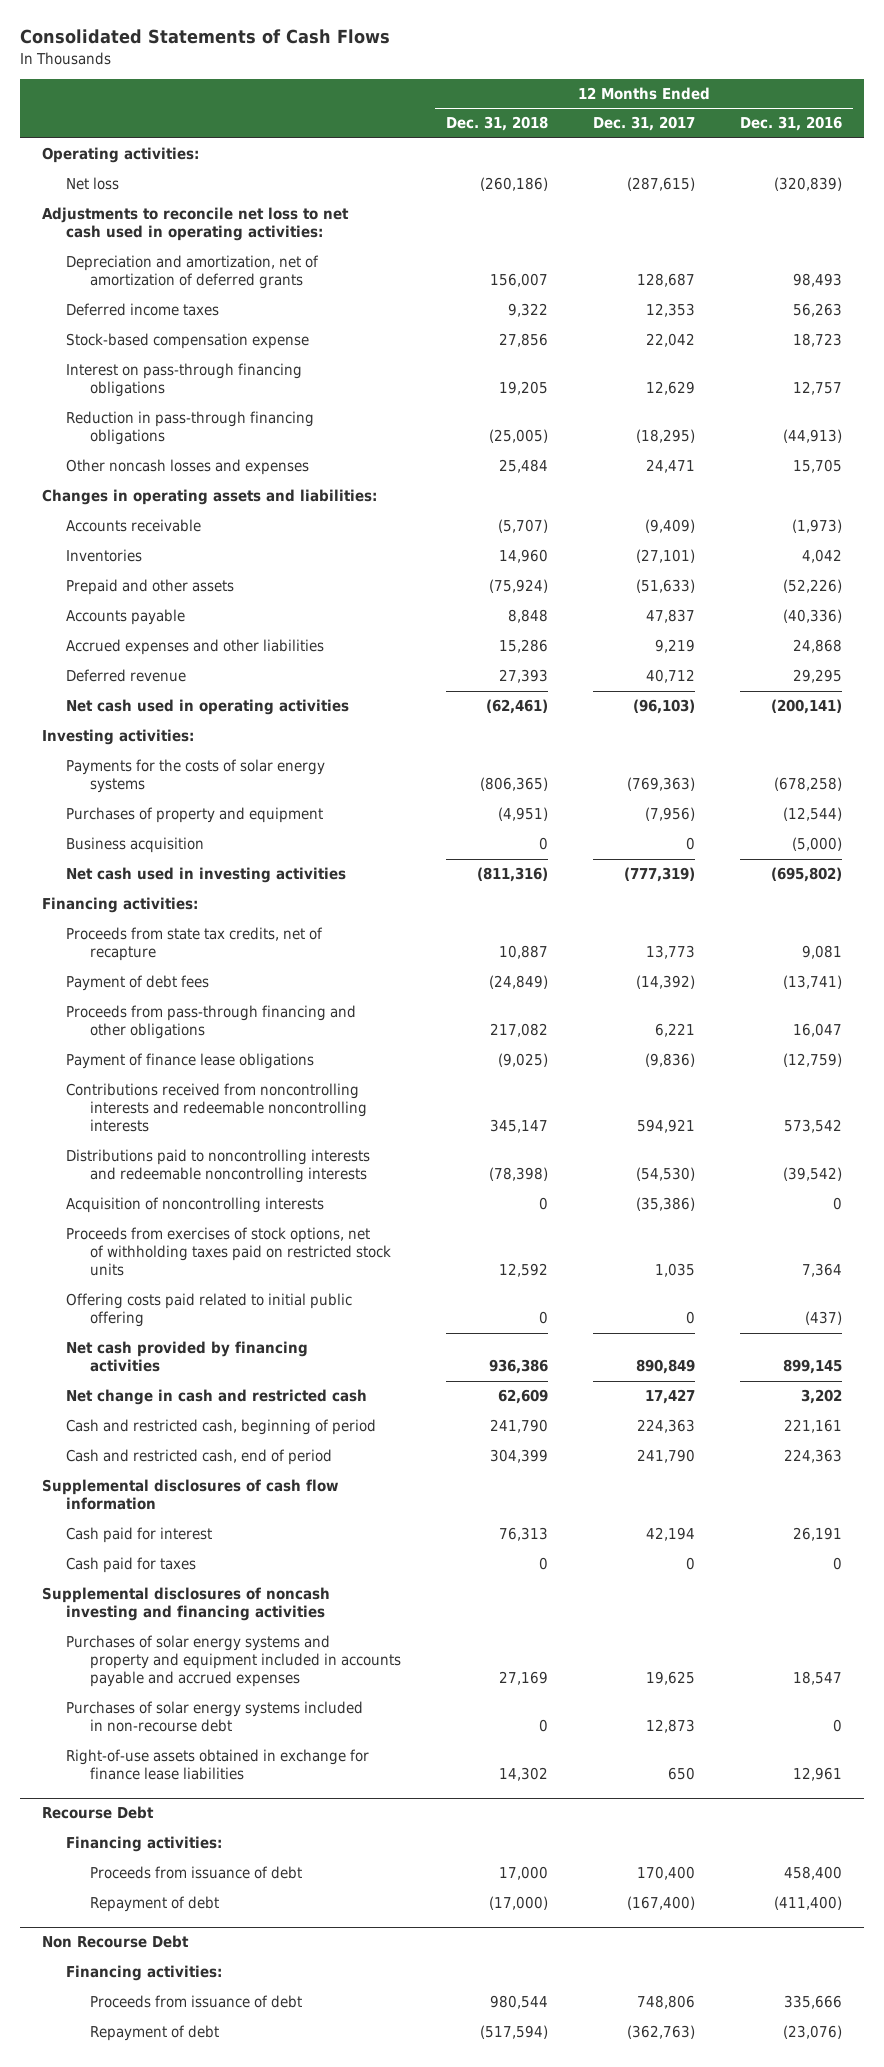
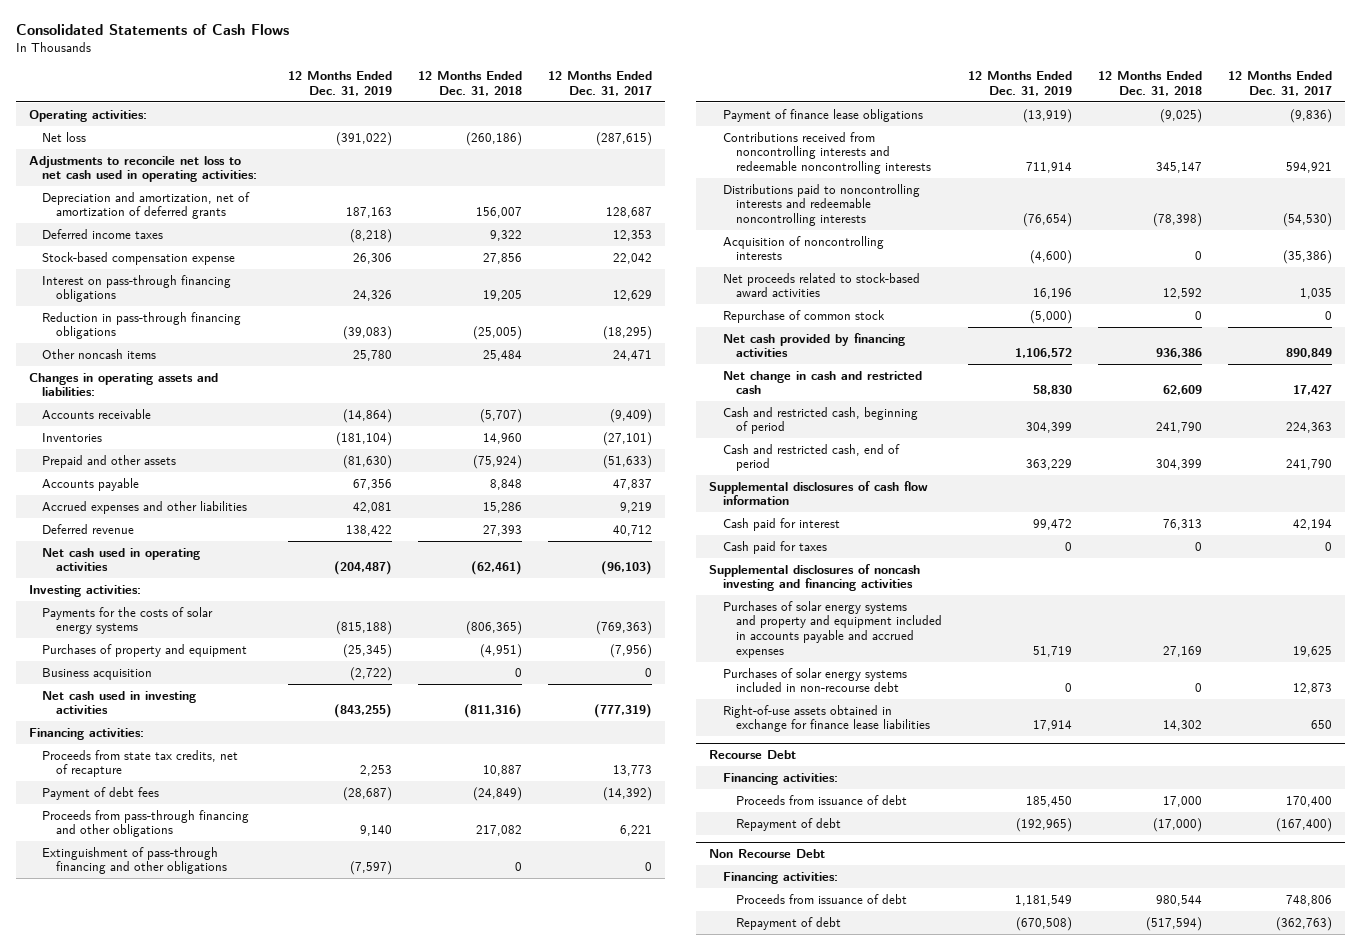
- | 12 Months Ended Dec. 31, 2018 | 12 Months Ended Dec. 31, 2017 | 12 Months Ended Dec. 31, 2016
+ | 12 Months Ended Dec. 31, 2019 | 12 Months Ended Dec. 31, 2018 | 12 Months Ended Dec. 31, 2017
- Other noncash losses and expenses | 25,484 | 24,471 | 15,705
+ Other noncash items | 25,780 | 25,484 | 24,471
+ Extinguishment of pass-through financing and other obligations | (7,597) | 0 | 0
- Proceeds from exercises of stock options, net of withholding taxes paid on restricted stock units | 12,592 | 1,035 | 7,364
- Offering costs paid related to initial public offering | 0 | 0 | (437)
+ Net proceeds related to stock-based award activities | 16,196 | 12,592 | 1,035
+ Repurchase of common stock | (5,000) | 0 | 0

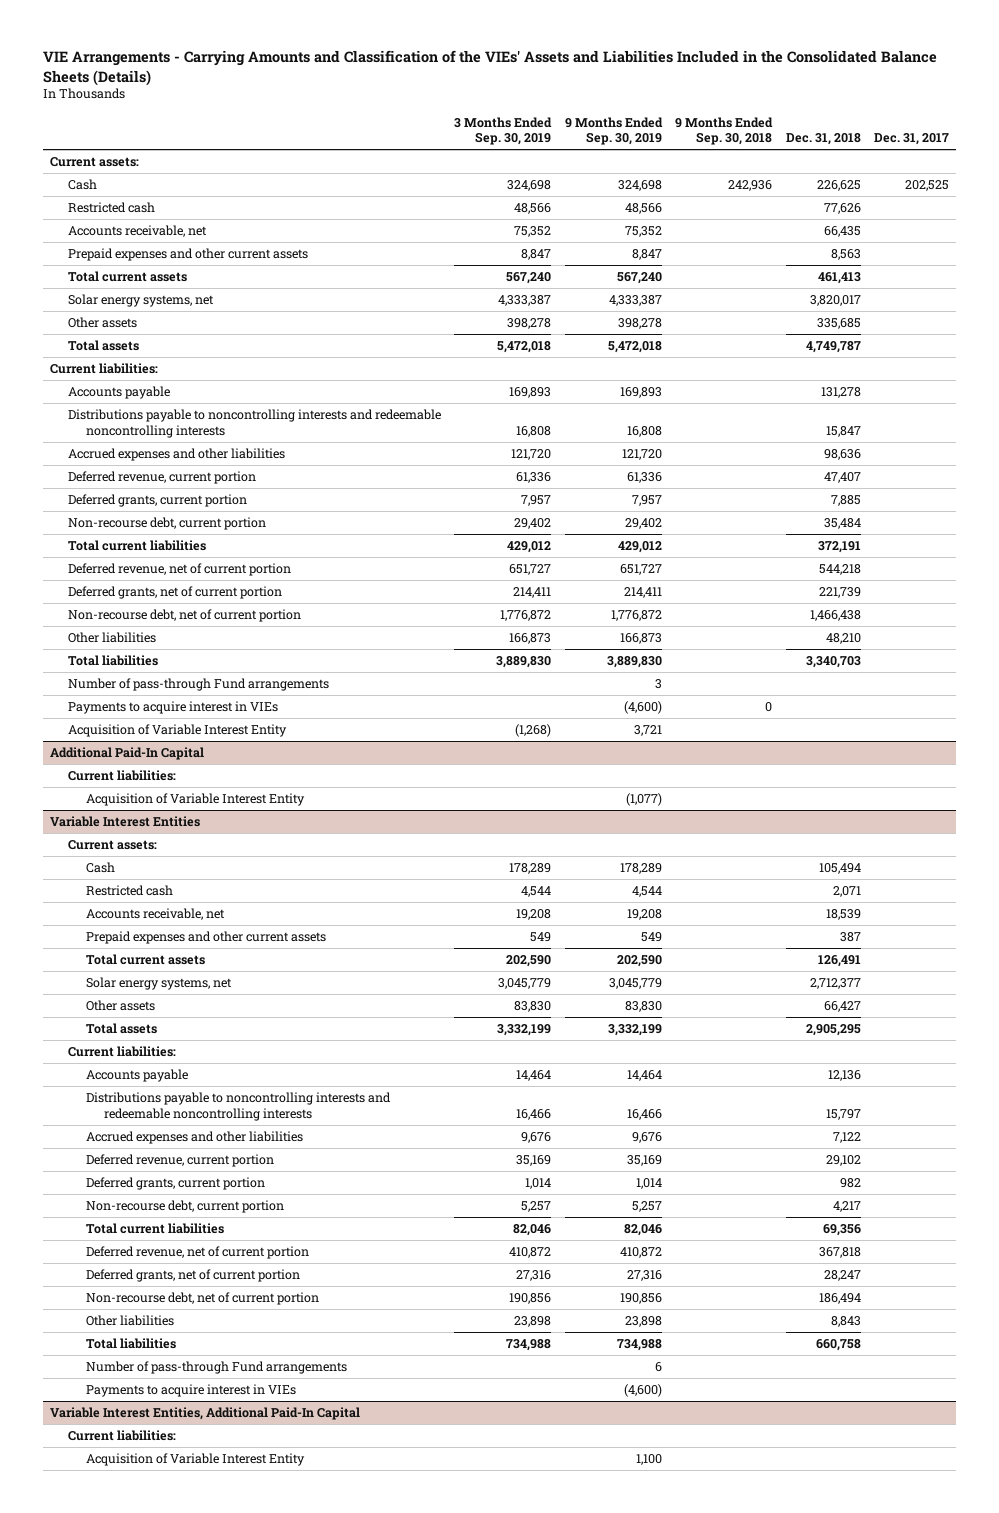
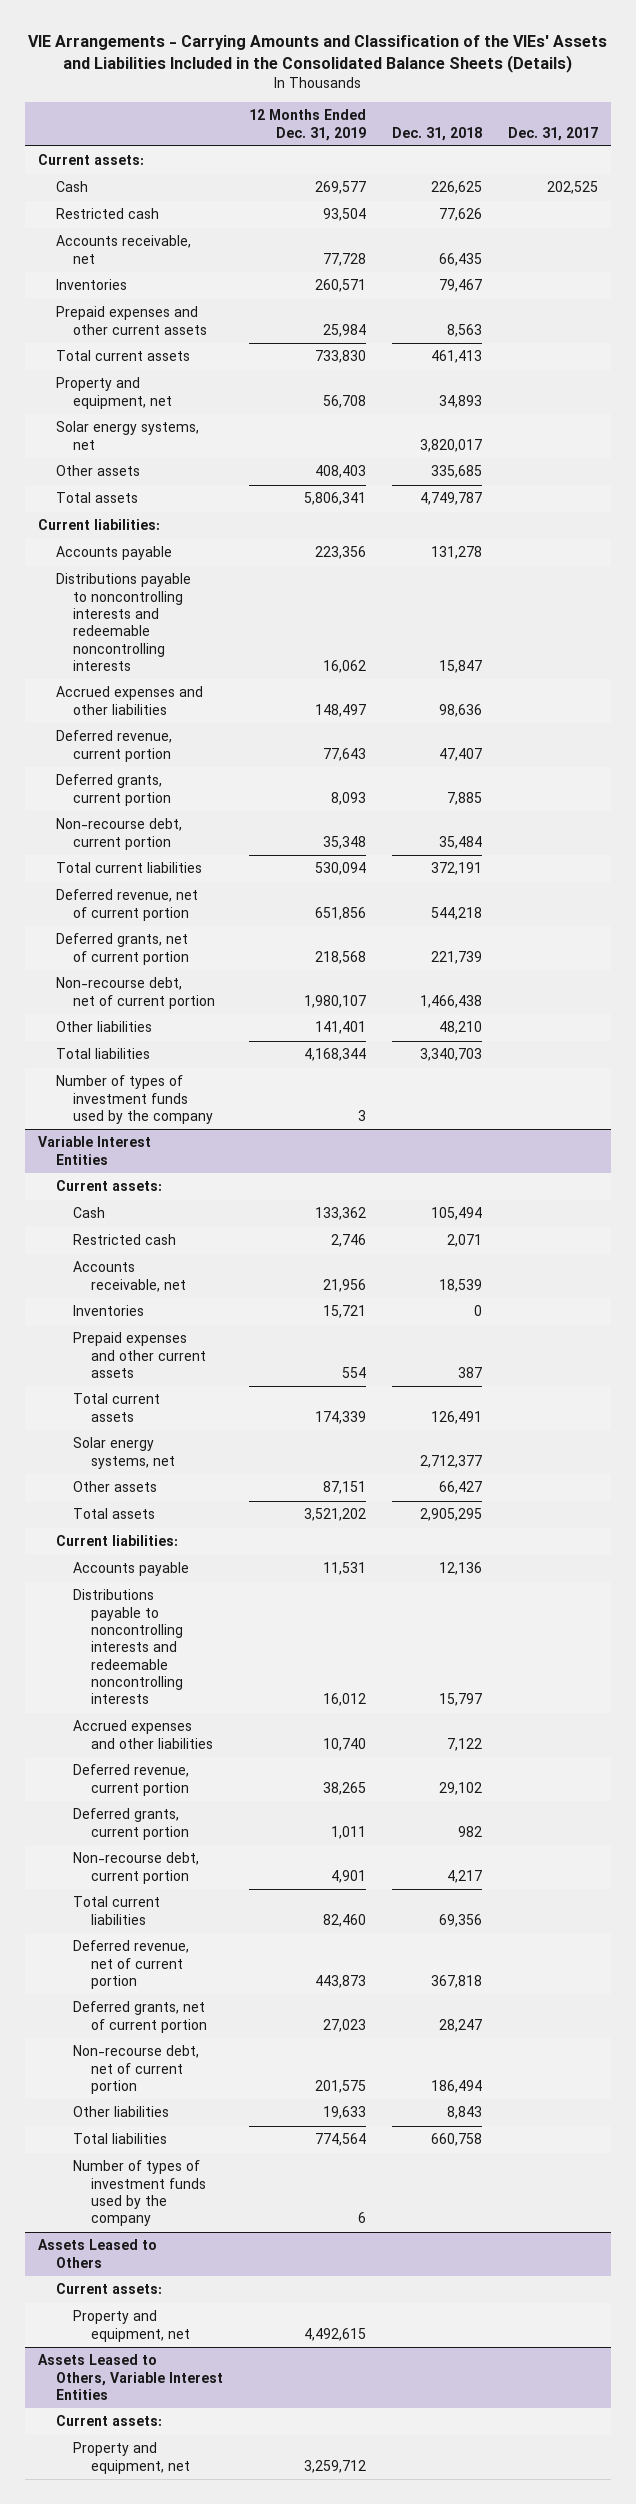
- | 3 Months Ended Sep. 30, 2019 | 9 Months Ended Sep. 30, 2019 | 9 Months Ended Sep. 30, 2018 | Dec. 31, 2018 | Dec. 31, 2017
+ | 12 Months Ended Dec. 31, 2019 | Dec. 31, 2018 | Dec. 31, 2017
+ Inventories | 260,571 | 79,467 |
+ Property and equipment, net | 56,708 | 34,893 |
- Number of pass-through Fund arrangements | | 3 | | |
- Payments to acquire interest in VIEs | | (4,600) | 0 | |
- Acquisition of Variable Interest Entity | (1,268) | 3,721 | | |
- Additional Paid-In Capital
- Current liabilities:
- Acquisition of Variable Interest Entity | | (1,077) | | |
+ Number of types of investment funds used by the company | 3 | |
@ Variable Interest Entities
+ Inventories | 15,721 | 0 |
- Number of pass-through Fund arrangements | | 6 | | |
- Payments to acquire interest in VIEs | | (4,600) | | |
- Variable Interest Entities, Additional Paid-In Capital
- Current liabilities:
- Acquisition of Variable Interest Entity | | 1,100 | | |
@ Variable Interest Entities
+ Number of types of investment funds used by the company | 6 | |
+ Assets Leased to Others
+ Current assets:
+ Property and equipment, net | 4,492,615 | |
+ Assets Leased to Others, Variable Interest Entities
+ Current assets:
+ Property and equipment, net | 3,259,712 | |

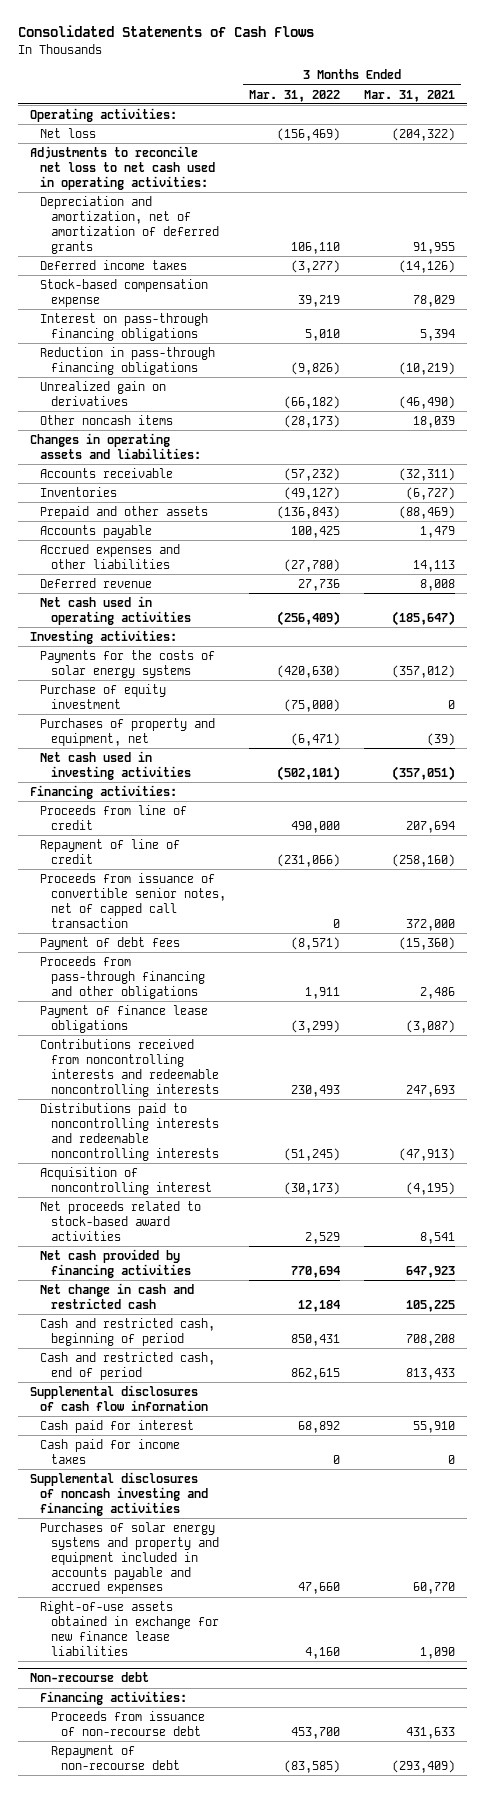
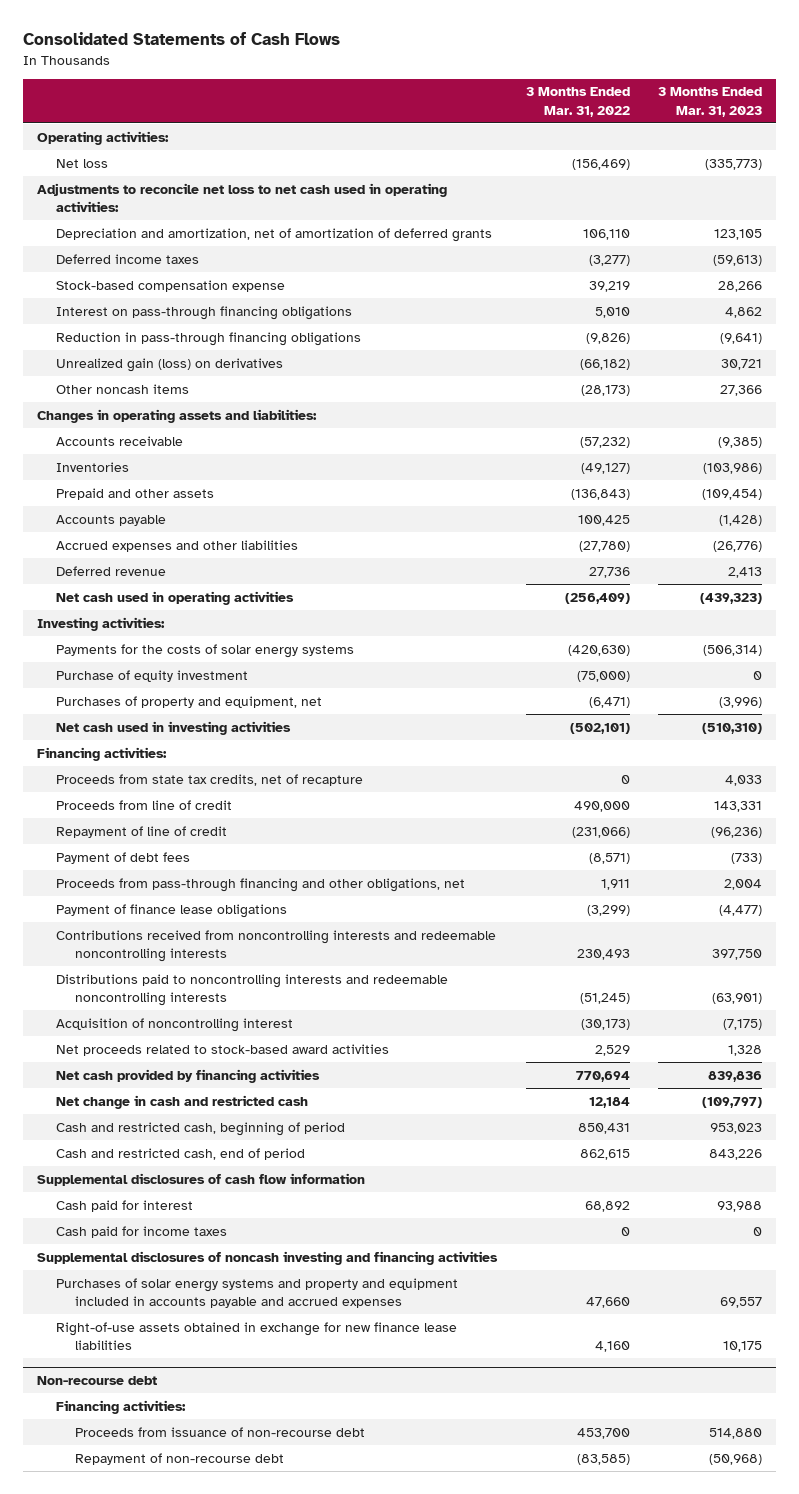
- | 3 Months Ended Mar. 31, 2022 | 3 Months Ended Mar. 31, 2021
+ | 3 Months Ended Mar. 31, 2022 | 3 Months Ended Mar. 31, 2023
- Unrealized gain on derivatives | (66,182) | (46,490)
+ Unrealized gain (loss) on derivatives | (66,182) | 30,721
+ Proceeds from state tax credits, net of recapture | 0 | 4,033
- Proceeds from issuance of convertible senior notes, net of capped call transaction | 0 | 372,000
- Proceeds from pass-through financing and other obligations | 1,911 | 2,486
+ Proceeds from pass-through financing and other obligations, net | 1,911 | 2,004

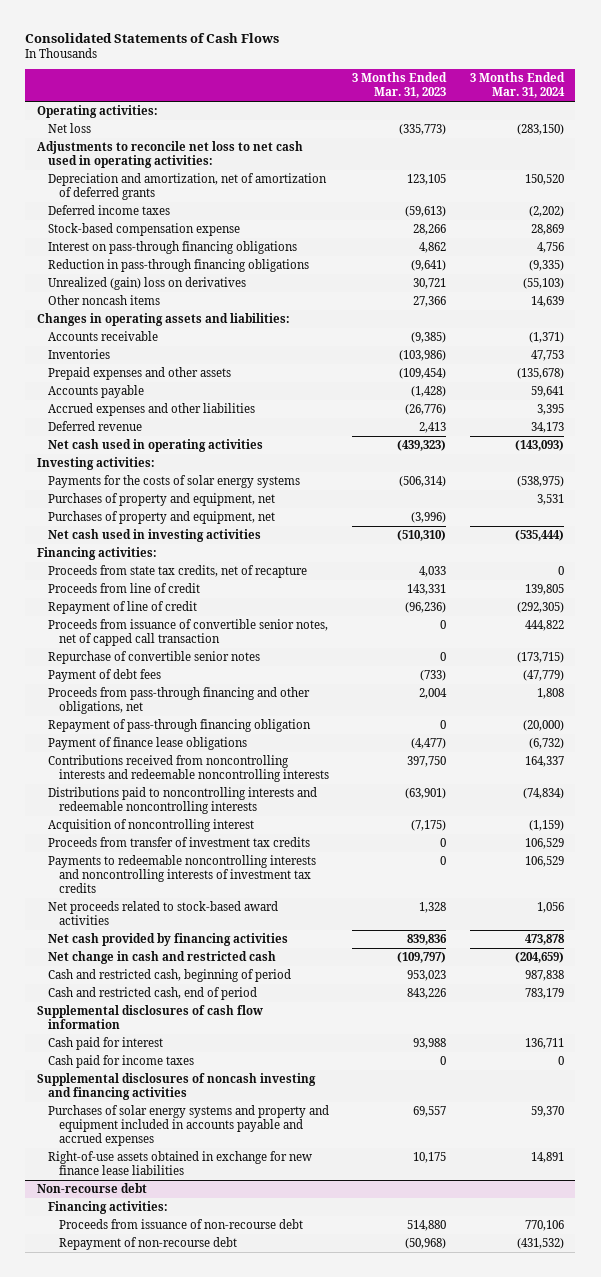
- | 3 Months Ended Mar. 31, 2022 | 3 Months Ended Mar. 31, 2023
+ | 3 Months Ended Mar. 31, 2023 | 3 Months Ended Mar. 31, 2024
- Unrealized gain (loss) on derivatives | (66,182) | 30,721
+ Unrealized (gain) loss on derivatives | 30,721 | (55,103)
- Prepaid and other assets | (136,843) | (109,454)
+ Prepaid expenses and other assets | (109,454) | (135,678)
- Purchase of equity investment | (75,000) | 0
+ Purchases of property and equipment, net | | 3,531
+ Proceeds from issuance of convertible senior notes, net of capped call transaction | 0 | 444,822
+ Repurchase of convertible senior notes | 0 | (173,715)
+ Repayment of pass-through financing obligation | 0 | (20,000)
+ Proceeds from transfer of investment tax credits | 0 | 106,529
+ Payments to redeemable noncontrolling interests and noncontrolling interests of investment tax credits | 0 | 106,529

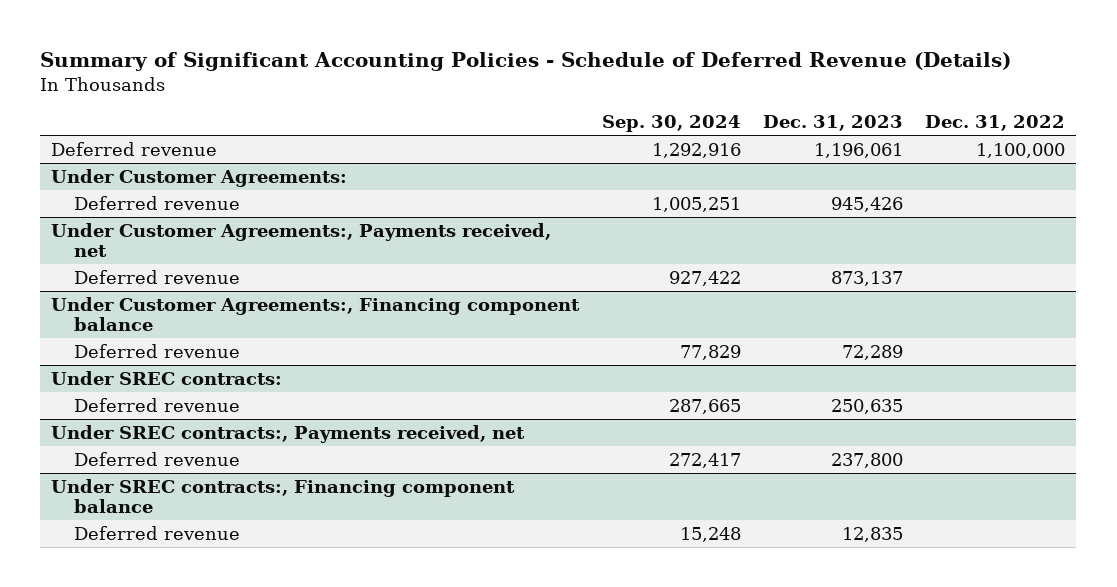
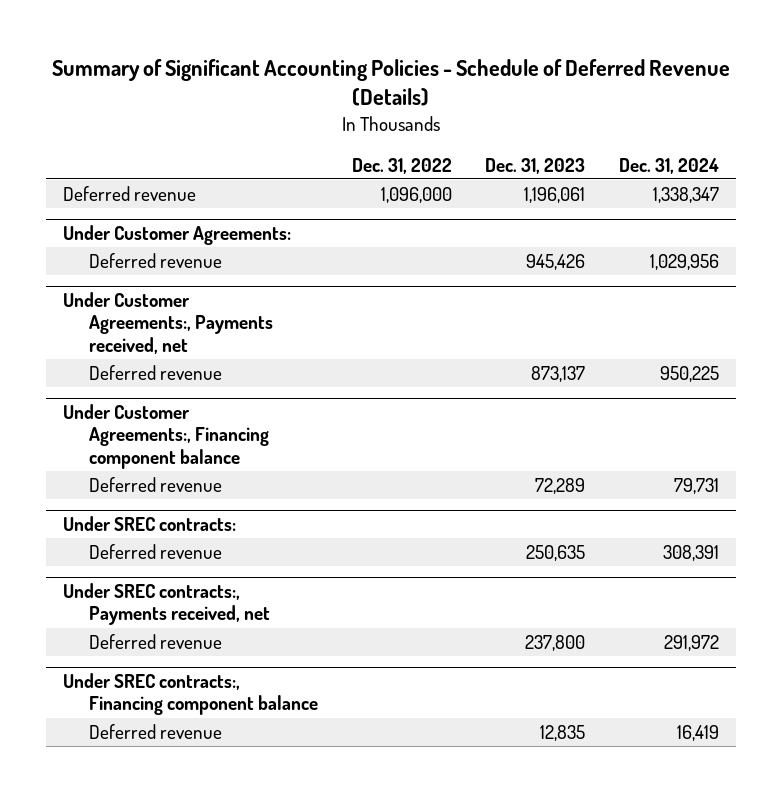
- | Sep. 30, 2024 | Dec. 31, 2023 | Dec. 31, 2022
+ | Dec. 31, 2022 | Dec. 31, 2023 | Dec. 31, 2024
- Deferred revenue | 1,292,916 | 1,196,061 | 1,100,000
+ Deferred revenue | 1,096,000 | 1,196,061 | 1,338,347

